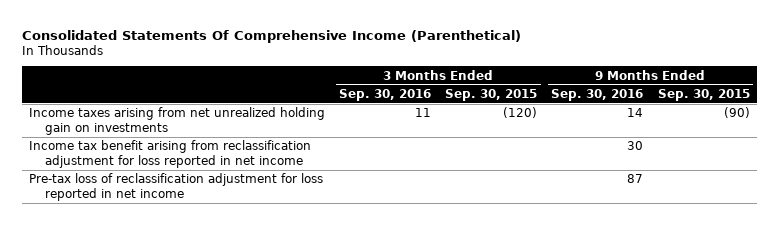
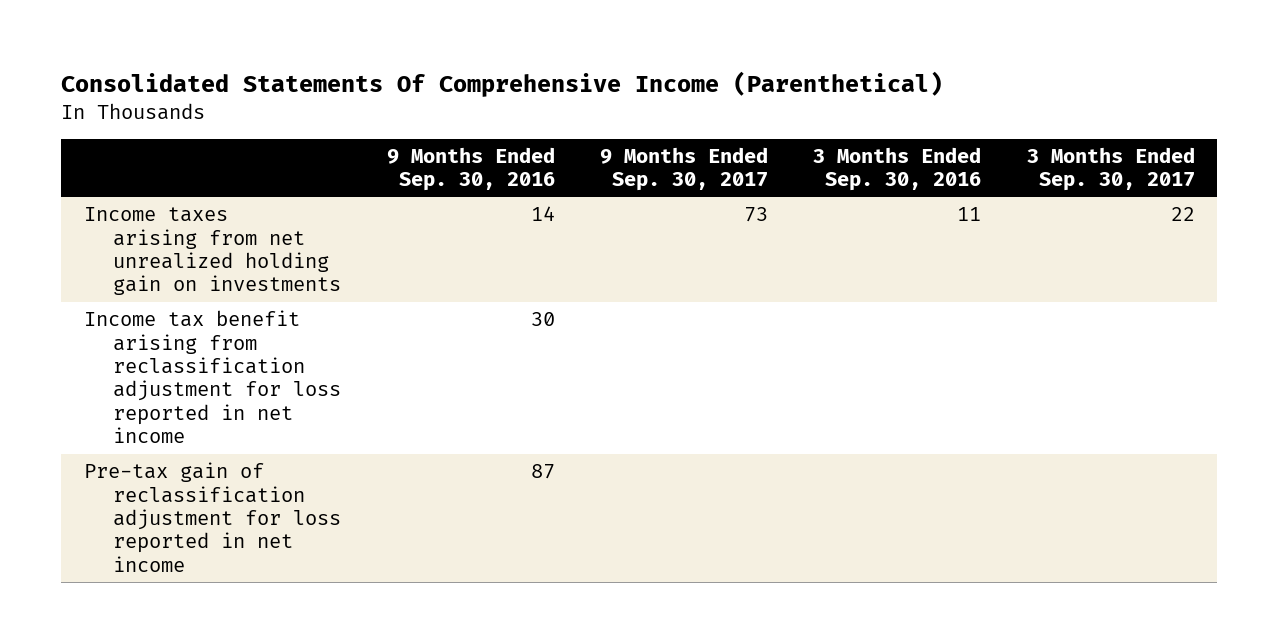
- | 3 Months Ended Sep. 30, 2016 | 3 Months Ended Sep. 30, 2015 | 9 Months Ended Sep. 30, 2016 | 9 Months Ended Sep. 30, 2015
+ | 9 Months Ended Sep. 30, 2016 | 9 Months Ended Sep. 30, 2017 | 3 Months Ended Sep. 30, 2016 | 3 Months Ended Sep. 30, 2017
- Pre-tax loss of reclassification adjustment for loss reported in net income | | | 87 |
+ Pre-tax gain of reclassification adjustment for loss reported in net income | 87 | | |

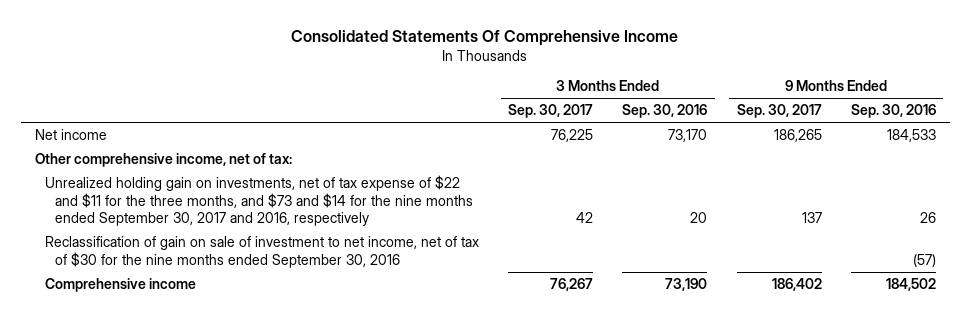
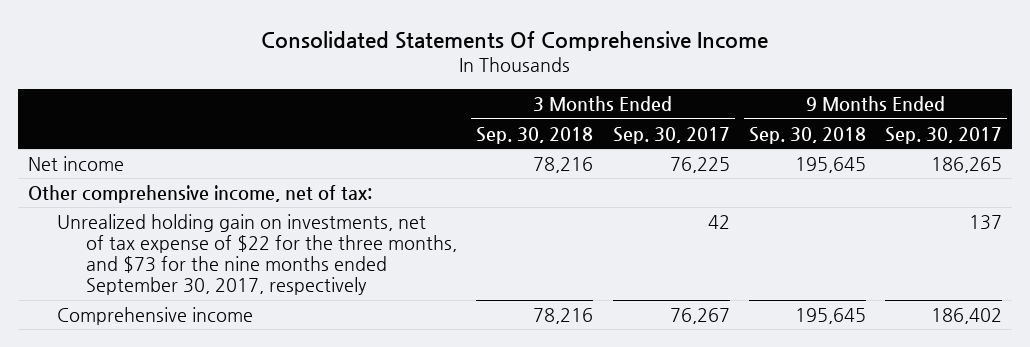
- | 3 Months Ended Sep. 30, 2017 | 3 Months Ended Sep. 30, 2016 | 9 Months Ended Sep. 30, 2017 | 9 Months Ended Sep. 30, 2016
+ | 3 Months Ended Sep. 30, 2018 | 3 Months Ended Sep. 30, 2017 | 9 Months Ended Sep. 30, 2018 | 9 Months Ended Sep. 30, 2017
- Unrealized holding gain on investments, net of tax expense of $22 and $11 for the three months, and $73 and $14 for the nine months ended September 30, 2017 and 2016, respectively | 42 | 20 | 137 | 26
- Reclassification of gain on sale of investment to net income, net of tax of $30 for the nine months ended September 30, 2016 | | | | (57)
+ Unrealized holding gain on investments, net of tax expense of $22 for the three months, and $73 for the nine months ended September 30, 2017, respectively | | 42 | | 137

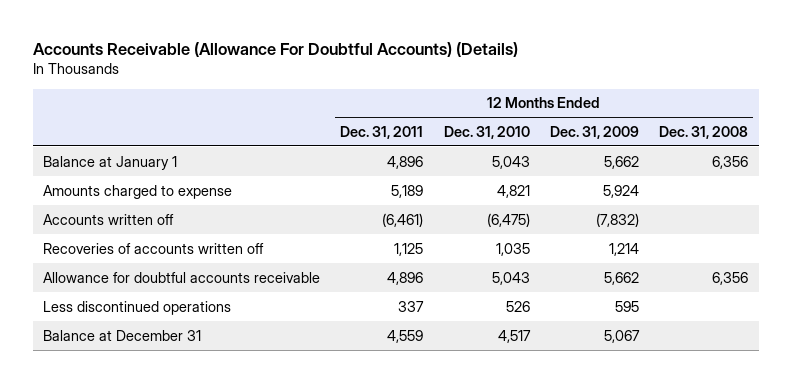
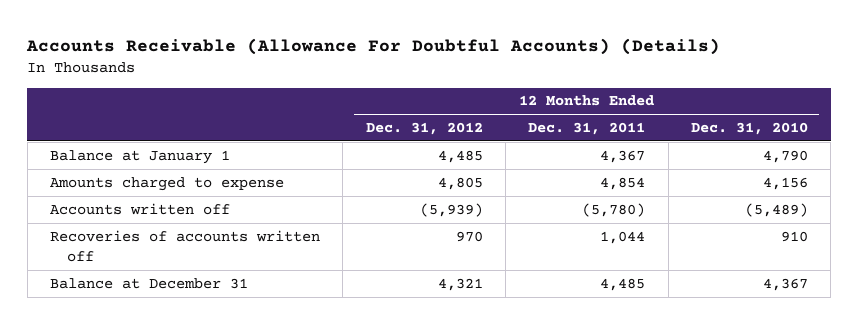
- | 12 Months Ended Dec. 31, 2011 | 12 Months Ended Dec. 31, 2010 | 12 Months Ended Dec. 31, 2009 | 12 Months Ended Dec. 31, 2008
+ | 12 Months Ended Dec. 31, 2012 | 12 Months Ended Dec. 31, 2011 | 12 Months Ended Dec. 31, 2010
- Balance at January 1 | 4,896 | 5,043 | 5,662 | 6,356
- Amounts charged to expense | 5,189 | 4,821 | 5,924 |
- Accounts written off | (6,461) | (6,475) | (7,832) |
- Recoveries of accounts written off | 1,125 | 1,035 | 1,214 |
- Allowance for doubtful accounts receivable | 4,896 | 5,043 | 5,662 | 6,356
- Less discontinued operations | 337 | 526 | 595 |
- Balance at December 31 | 4,559 | 4,517 | 5,067 |
+ Balance at January 1 | 4,485 | 4,367 | 4,790
+ Amounts charged to expense | 4,805 | 4,854 | 4,156
+ Accounts written off | (5,939) | (5,780) | (5,489)
+ Recoveries of accounts written off | 970 | 1,044 | 910
+ Balance at December 31 | 4,321 | 4,485 | 4,367

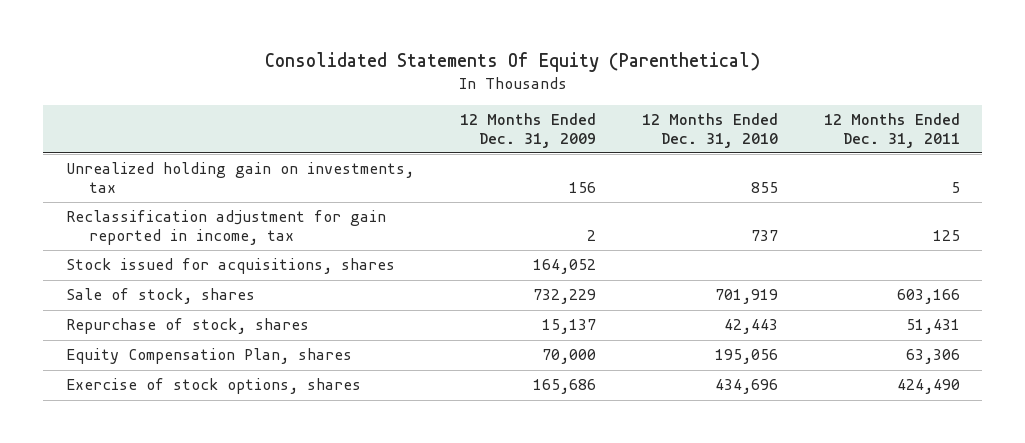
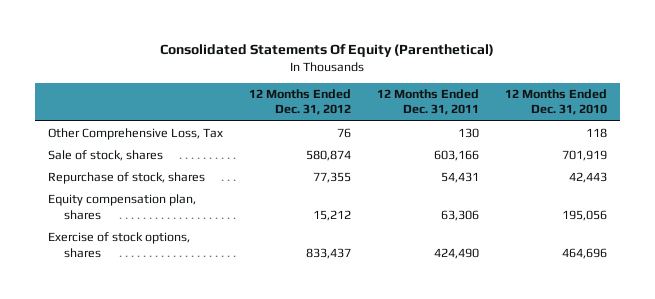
- | 12 Months Ended Dec. 31, 2009 | 12 Months Ended Dec. 31, 2010 | 12 Months Ended Dec. 31, 2011
+ | 12 Months Ended Dec. 31, 2012 | 12 Months Ended Dec. 31, 2011 | 12 Months Ended Dec. 31, 2010
- Unrealized holding gain on investments, tax | 156 | 855 | 5
- Reclassification adjustment for gain reported in income, tax | 2 | 737 | 125
- Stock issued for acquisitions, shares | 164,052 | |
+ Other Comprehensive Loss, Tax | 76 | 130 | 118
- Repurchase of stock, shares | 15,137 | 42,443 | 51,431
- Equity Compensation Plan, shares | 70,000 | 195,056 | 63,306
- Exercise of stock options, shares | 165,686 | 434,696 | 424,490
+ Repurchase of stock, shares | 77,355 | 54,431 | 42,443
+ Equity compensation plan, shares | 15,212 | 63,306 | 195,056
+ Exercise of stock options, shares | 833,437 | 424,490 | 464,696

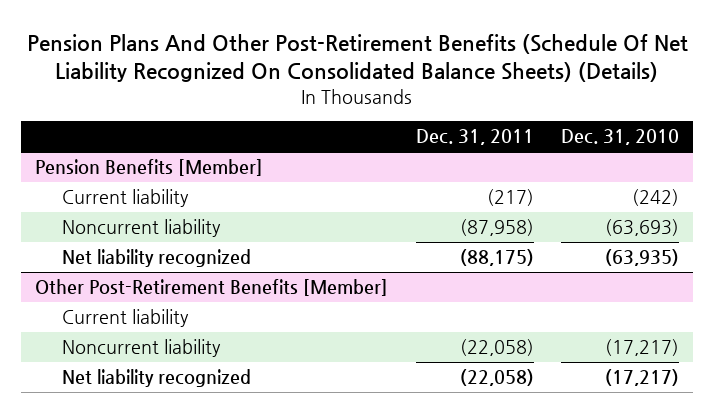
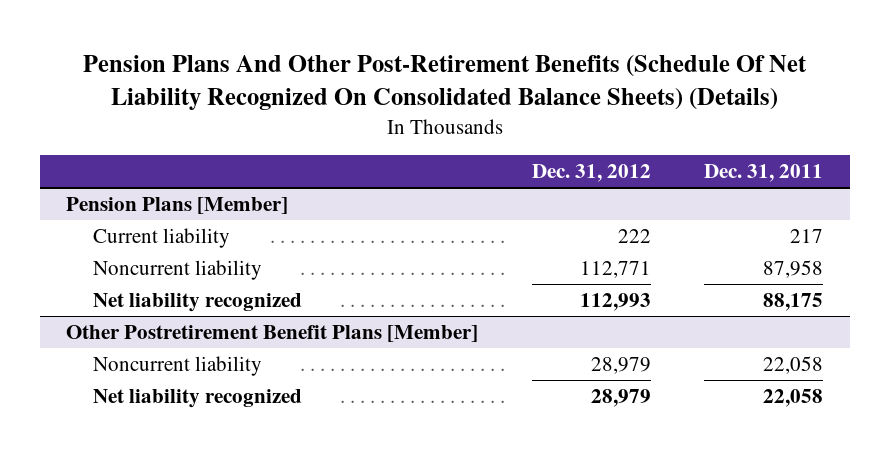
- | Dec. 31, 2011 | Dec. 31, 2010
+ | Dec. 31, 2012 | Dec. 31, 2011
- Pension Benefits [Member]
- Current liability | (217) | (242)
- Noncurrent liability | (87,958) | (63,693)
- Net liability recognized | (88,175) | (63,935)
- Other Post-Retirement Benefits [Member]
- Current liability
- Noncurrent liability | (22,058) | (17,217)
- Net liability recognized | (22,058) | (17,217)
+ Pension Plans [Member]
+ Current liability | 222 | 217
+ Noncurrent liability | 112,771 | 87,958
+ Net liability recognized | 112,993 | 88,175
+ Other Postretirement Benefit Plans [Member]
+ Noncurrent liability | 28,979 | 22,058
+ Net liability recognized | 28,979 | 22,058

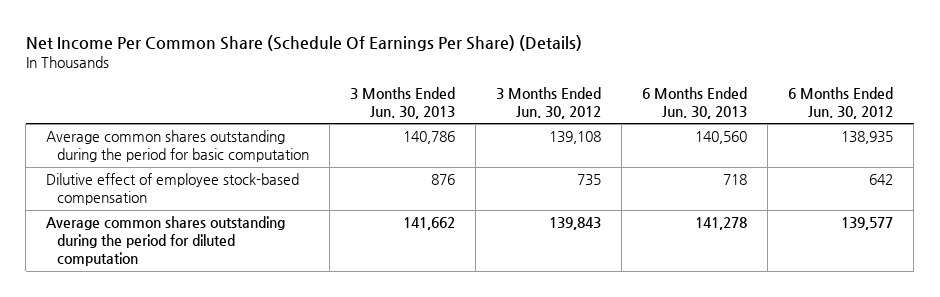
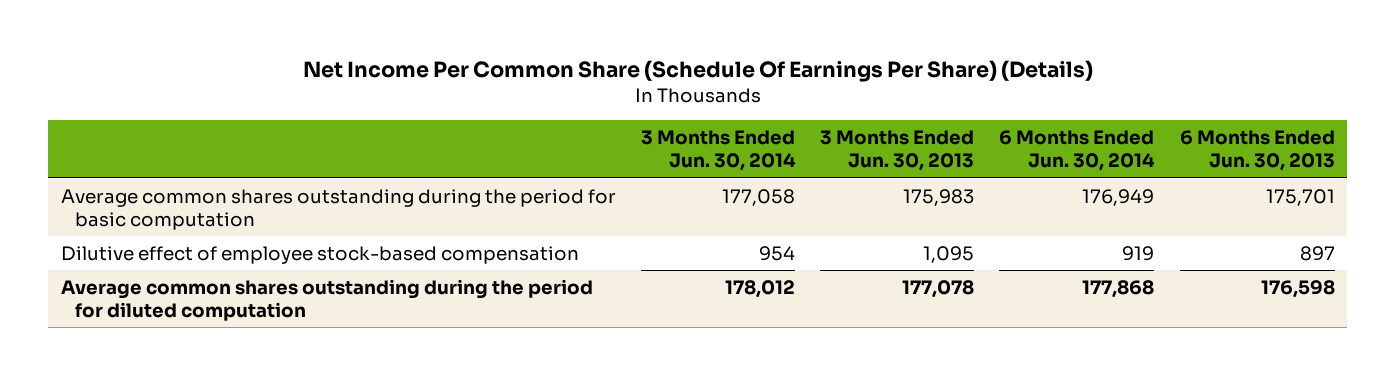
- | 3 Months Ended Jun. 30, 2013 | 3 Months Ended Jun. 30, 2012 | 6 Months Ended Jun. 30, 2013 | 6 Months Ended Jun. 30, 2012
+ | 3 Months Ended Jun. 30, 2014 | 3 Months Ended Jun. 30, 2013 | 6 Months Ended Jun. 30, 2014 | 6 Months Ended Jun. 30, 2013
- Average common shares outstanding during the period for basic computation | 140,786 | 139,108 | 140,560 | 138,935
- Dilutive effect of employee stock-based compensation | 876 | 735 | 718 | 642
- Average common shares outstanding during the period for diluted computation | 141,662 | 139,843 | 141,278 | 139,577
+ Average common shares outstanding during the period for basic computation | 177,058 | 175,983 | 176,949 | 175,701
+ Dilutive effect of employee stock-based compensation | 954 | 1,095 | 919 | 897
+ Average common shares outstanding during the period for diluted computation | 178,012 | 177,078 | 177,868 | 176,598

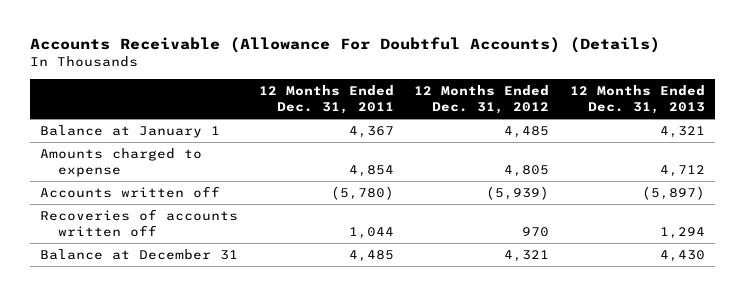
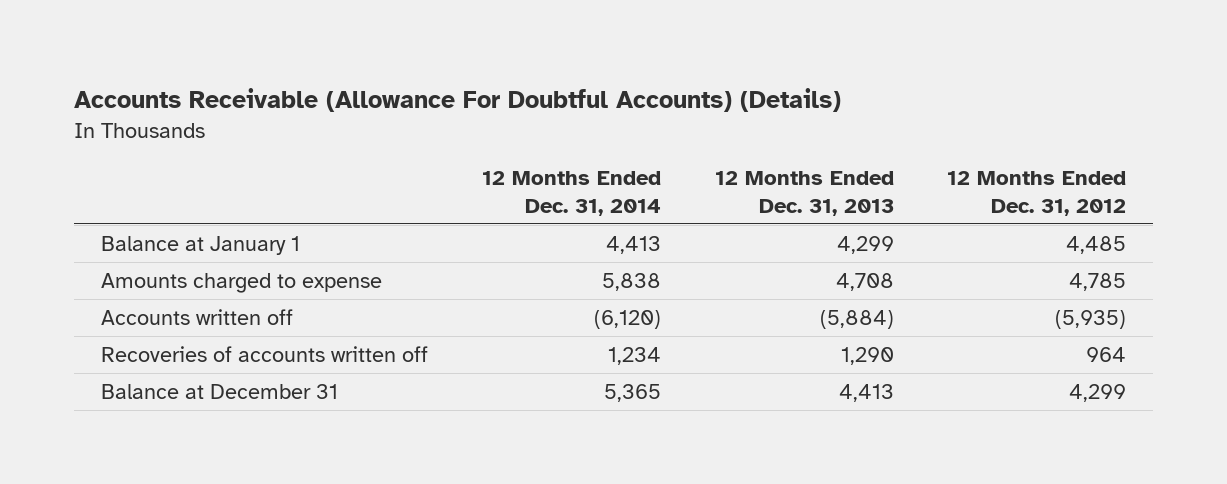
- | 12 Months Ended Dec. 31, 2011 | 12 Months Ended Dec. 31, 2012 | 12 Months Ended Dec. 31, 2013
+ | 12 Months Ended Dec. 31, 2014 | 12 Months Ended Dec. 31, 2013 | 12 Months Ended Dec. 31, 2012
- Balance at January 1 | 4,367 | 4,485 | 4,321
- Amounts charged to expense | 4,854 | 4,805 | 4,712
- Accounts written off | (5,780) | (5,939) | (5,897)
- Recoveries of accounts written off | 1,044 | 970 | 1,294
- Balance at December 31 | 4,485 | 4,321 | 4,430
+ Balance at January 1 | 4,413 | 4,299 | 4,485
+ Amounts charged to expense | 5,838 | 4,708 | 4,785
+ Accounts written off | (6,120) | (5,884) | (5,935)
+ Recoveries of accounts written off | 1,234 | 1,290 | 964
+ Balance at December 31 | 5,365 | 4,413 | 4,299

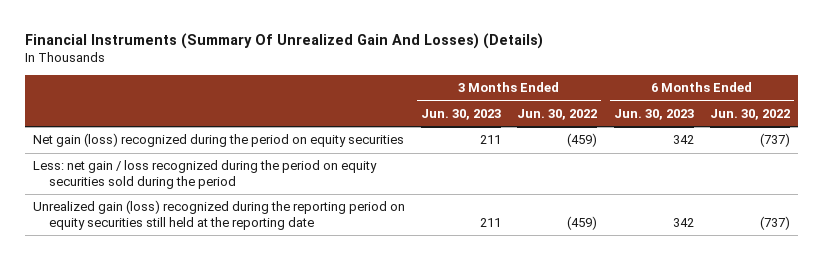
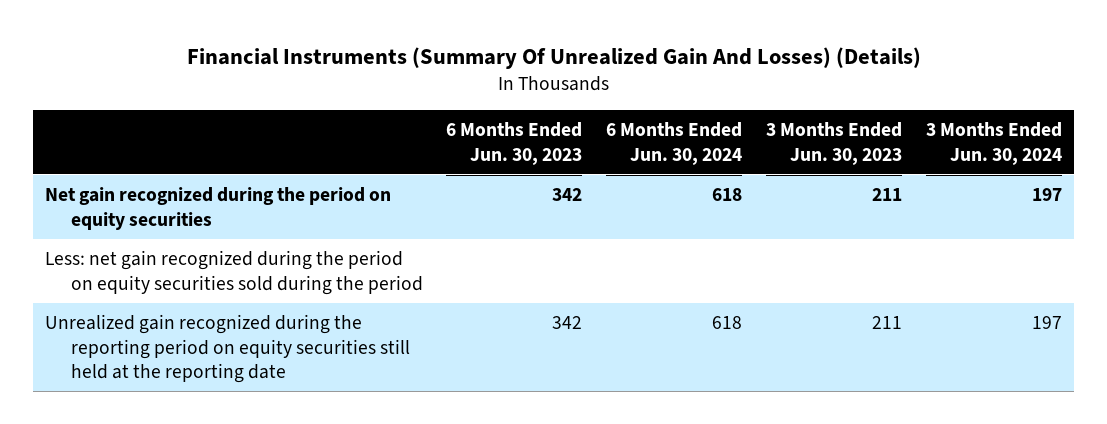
- | 3 Months Ended Jun. 30, 2023 | 3 Months Ended Jun. 30, 2022 | 6 Months Ended Jun. 30, 2023 | 6 Months Ended Jun. 30, 2022
+ | 6 Months Ended Jun. 30, 2023 | 6 Months Ended Jun. 30, 2024 | 3 Months Ended Jun. 30, 2023 | 3 Months Ended Jun. 30, 2024
- Net gain (loss) recognized during the period on equity securities | 211 | (459) | 342 | (737)
- Less: net gain / loss recognized during the period on equity securities sold during the period
- Unrealized gain (loss) recognized during the reporting period on equity securities still held at the reporting date | 211 | (459) | 342 | (737)
+ Net gain recognized during the period on equity securities | 342 | 618 | 211 | 197
+ Less: net gain recognized during the period on equity securities sold during the period
+ Unrealized gain recognized during the reporting period on equity securities still held at the reporting date | 342 | 618 | 211 | 197

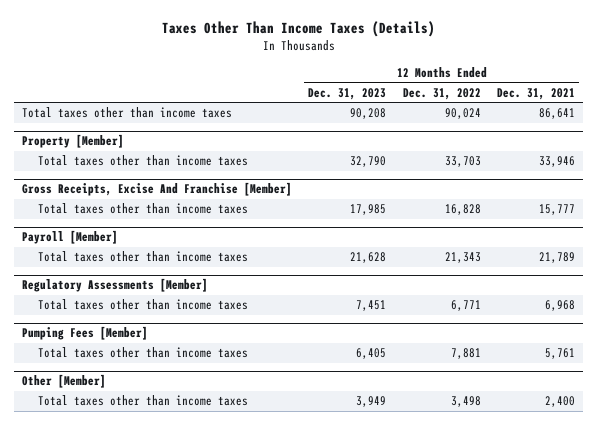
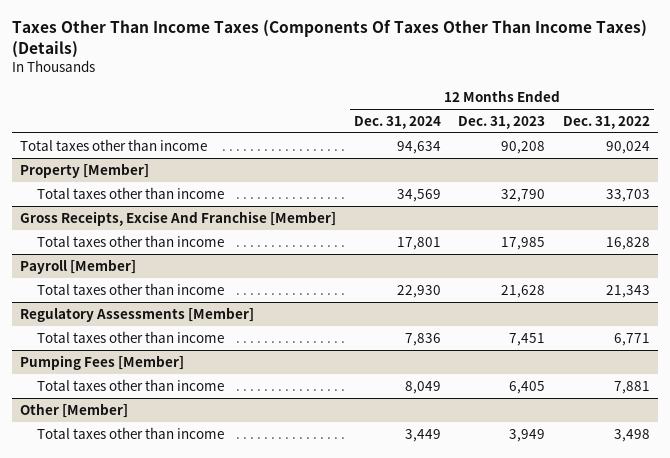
- Taxes Other Than Income Taxes (Details)
+ Taxes Other Than Income Taxes (Components Of Taxes Other Than Income Taxes) (Details)
- | 12 Months Ended Dec. 31, 2023 | 12 Months Ended Dec. 31, 2022 | 12 Months Ended Dec. 31, 2021
+ | 12 Months Ended Dec. 31, 2024 | 12 Months Ended Dec. 31, 2023 | 12 Months Ended Dec. 31, 2022
- Total taxes other than income taxes | 90,208 | 90,024 | 86,641
+ Total taxes other than income | 94,634 | 90,208 | 90,024
@ Property [Member]
- Total taxes other than income taxes | 32,790 | 33,703 | 33,946
+ Total taxes other than income | 34,569 | 32,790 | 33,703
@ Gross Receipts, Excise And Franchise [Member]
- Total taxes other than income taxes | 17,985 | 16,828 | 15,777
+ Total taxes other than income | 17,801 | 17,985 | 16,828
@ Payroll [Member]
- Total taxes other than income taxes | 21,628 | 21,343 | 21,789
+ Total taxes other than income | 22,930 | 21,628 | 21,343
@ Regulatory Assessments [Member]
- Total taxes other than income taxes | 7,451 | 6,771 | 6,968
+ Total taxes other than income | 7,836 | 7,451 | 6,771
@ Pumping Fees [Member]
- Total taxes other than income taxes | 6,405 | 7,881 | 5,761
+ Total taxes other than income | 8,049 | 6,405 | 7,881
@ Other [Member]
- Total taxes other than income taxes | 3,949 | 3,498 | 2,400
+ Total taxes other than income | 3,449 | 3,949 | 3,498

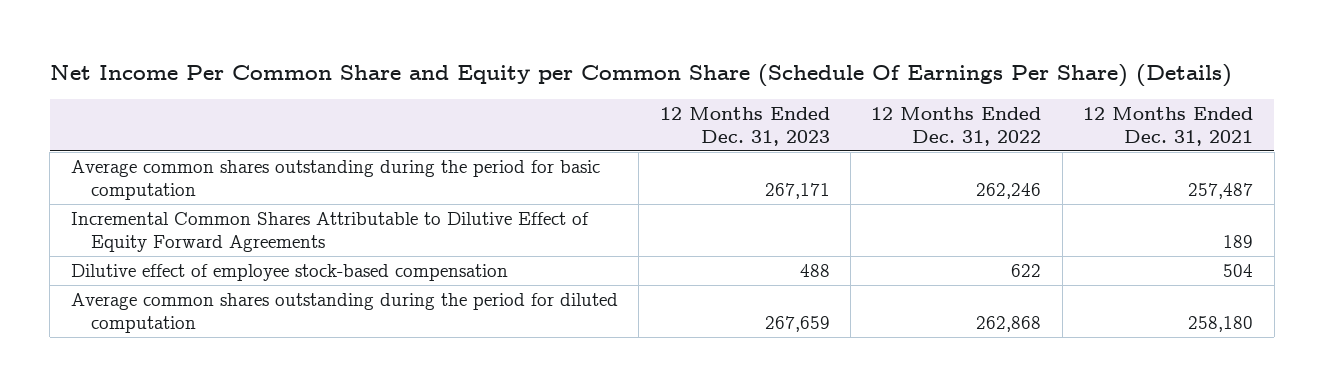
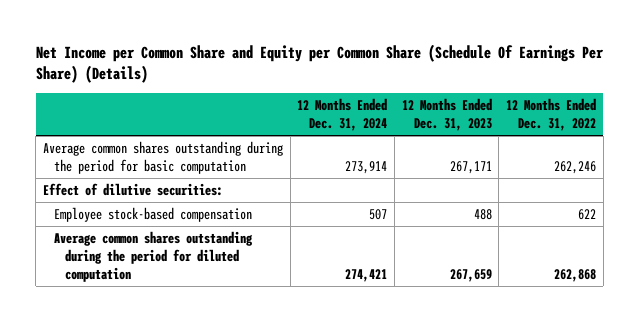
- Net Income Per Common Share and Equity per Common Share (Schedule Of Earnings Per Share) (Details)
+ Net Income per Common Share and Equity per Common Share (Schedule Of Earnings Per Share) (Details)
- | 12 Months Ended Dec. 31, 2023 | 12 Months Ended Dec. 31, 2022 | 12 Months Ended Dec. 31, 2021
+ | 12 Months Ended Dec. 31, 2024 | 12 Months Ended Dec. 31, 2023 | 12 Months Ended Dec. 31, 2022
- Incremental Common Shares Attributable to Dilutive Effect of Equity Forward Agreements | | | 189
- Dilutive effect of employee stock-based compensation | 488 | 622 | 504
+ Effect of dilutive securities:
+ Employee stock-based compensation | 507 | 488 | 622

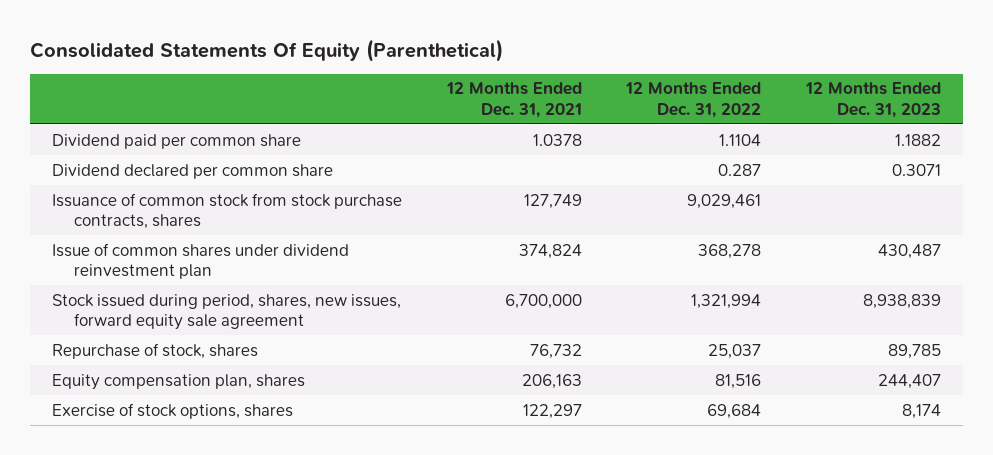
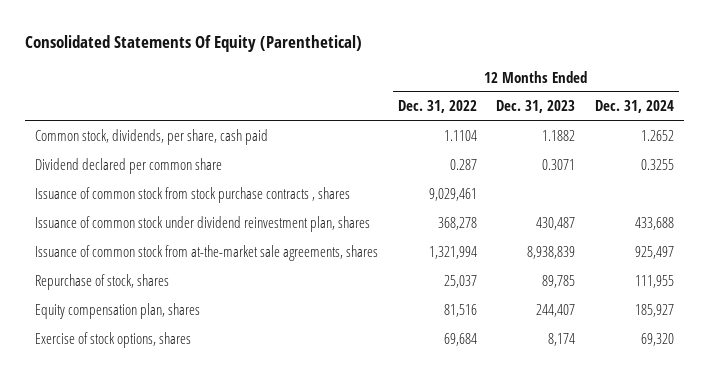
- | 12 Months Ended Dec. 31, 2021 | 12 Months Ended Dec. 31, 2022 | 12 Months Ended Dec. 31, 2023
+ | 12 Months Ended Dec. 31, 2022 | 12 Months Ended Dec. 31, 2023 | 12 Months Ended Dec. 31, 2024
- Dividend paid per common share | 1.0378 | 1.1104 | 1.1882
+ Common stock, dividends, per share, cash paid | 1.1104 | 1.1882 | 1.2652
- Issuance of common stock from stock purchase contracts, shares | 127,749 | 9,029,461 |
- Issue of common shares under dividend reinvestment plan | 374,824 | 368,278 | 430,487
- Stock issued during period, shares, new issues, forward equity sale agreement | 6,700,000 | 1,321,994 | 8,938,839
+ Issuance of common stock from stock purchase contracts , shares | 9,029,461 | |
+ Issuance of common stock under dividend reinvestment plan, shares | 368,278 | 430,487 | 433,688
+ Issuance of common stock from at-the-market sale agreements, shares | 1,321,994 | 8,938,839 | 925,497

